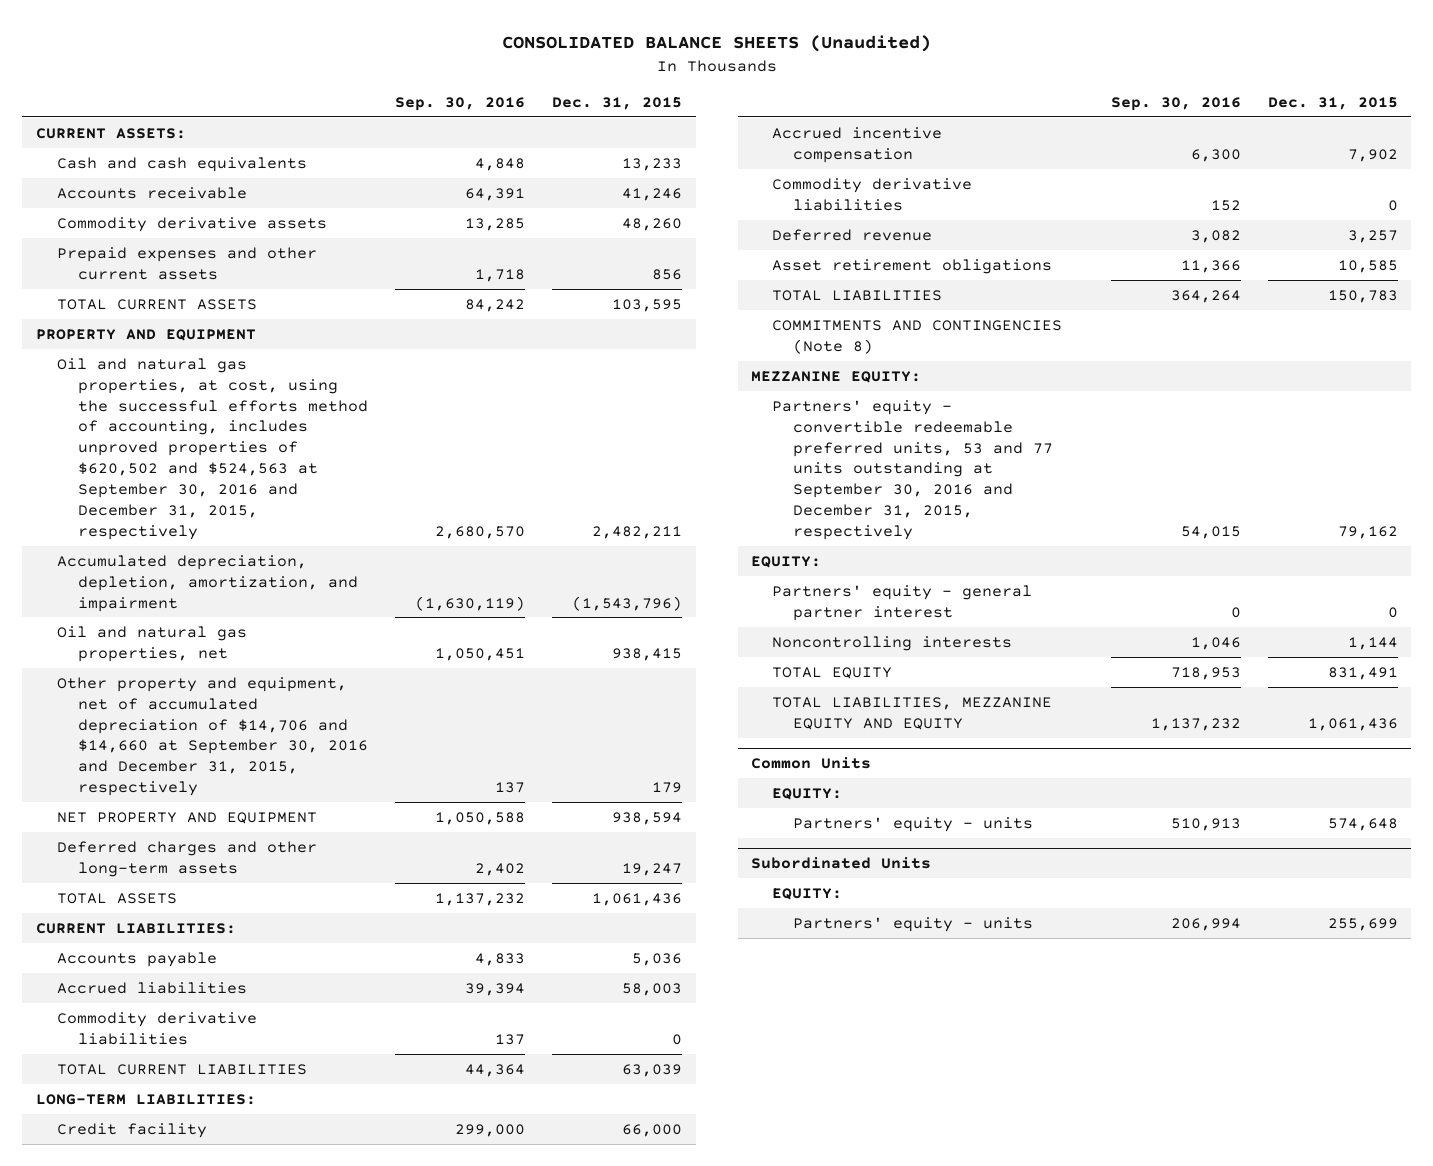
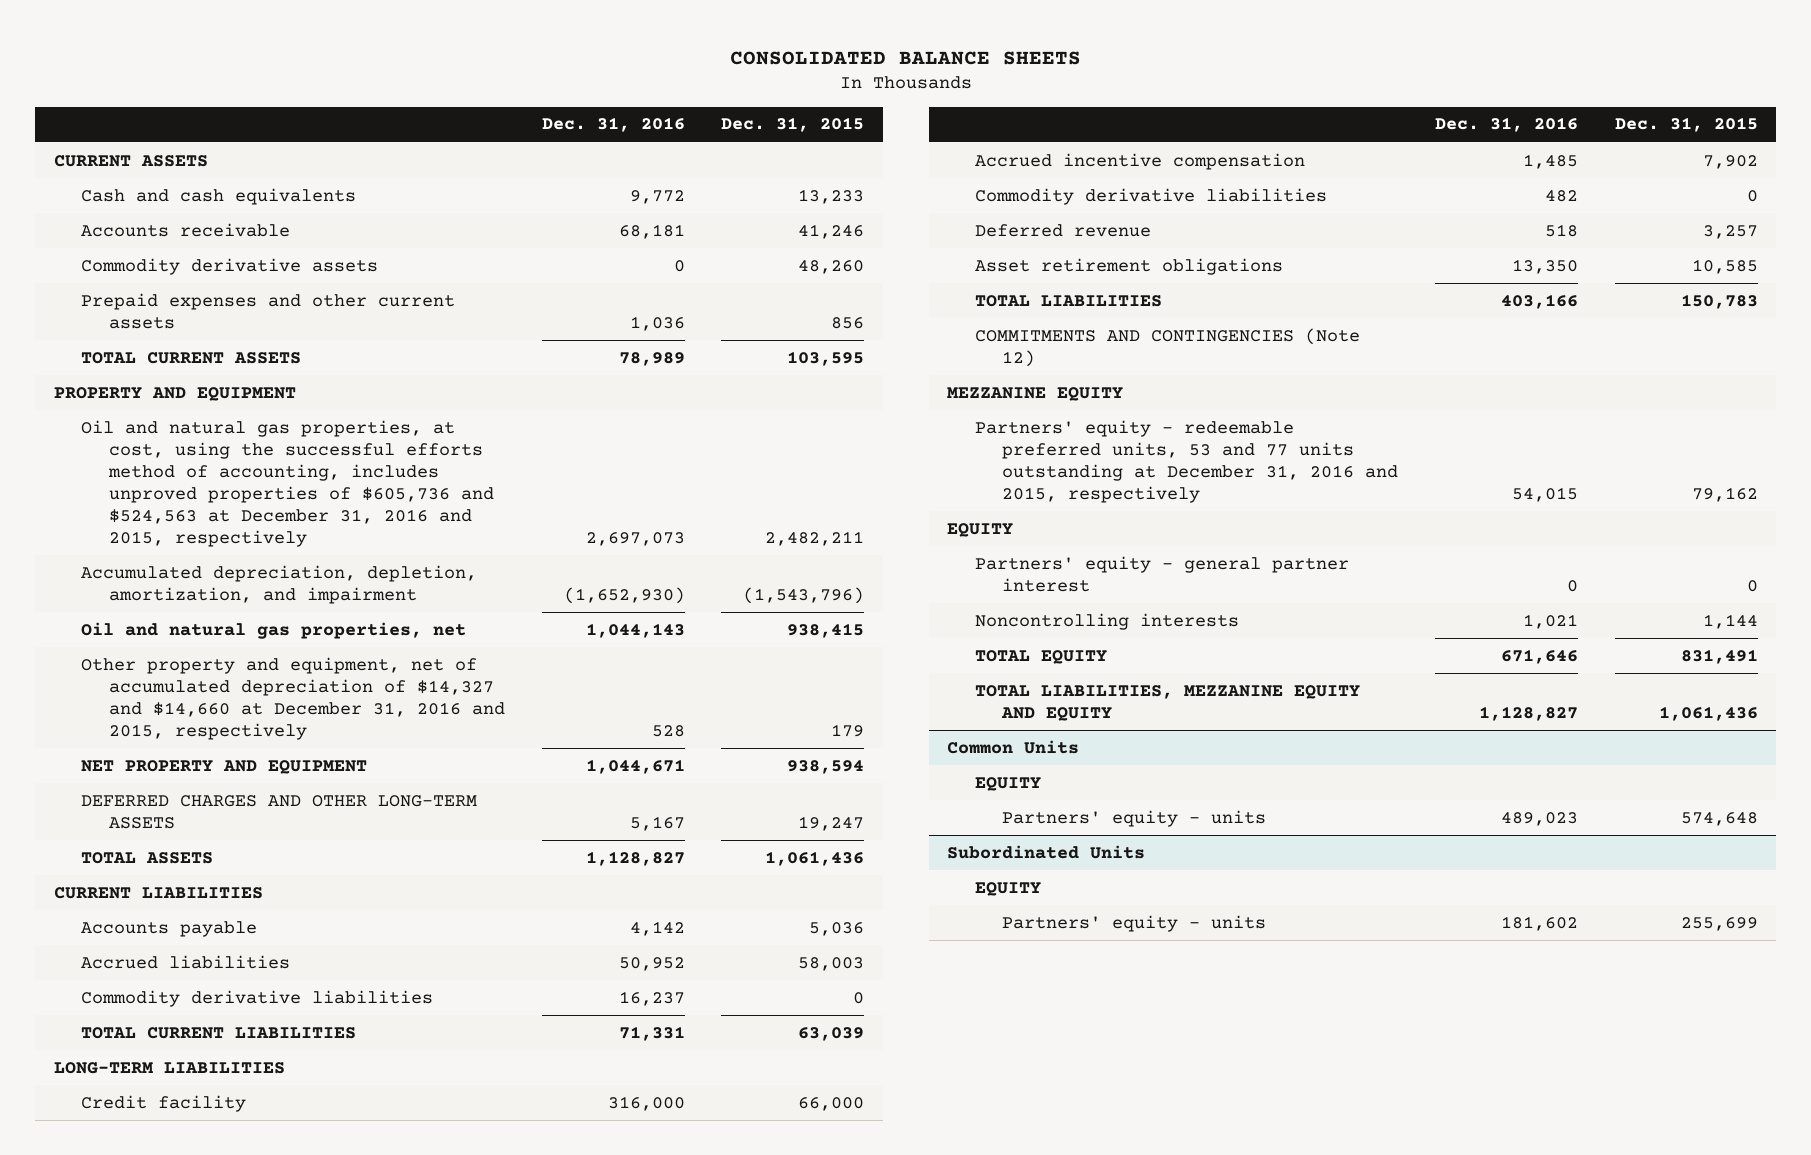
- CONSOLIDATED BALANCE SHEETS (Unaudited)
+ CONSOLIDATED BALANCE SHEETS
- | Sep. 30, 2016 | Dec. 31, 2015
+ | Dec. 31, 2016 | Dec. 31, 2015
- CURRENT ASSETS:
+ CURRENT ASSETS
- Oil and natural gas properties, at cost, using the successful efforts method of accounting, includes unproved properties of $620,502 and $524,563 at September 30, 2016 and December 31, 2015, respectively | 2,680,570 | 2,482,211
+ Oil and natural gas properties, at cost, using the successful efforts method of accounting, includes unproved properties of $605,736 and $524,563 at December 31, 2016 and 2015, respectively | 2,697,073 | 2,482,211
- Other property and equipment, net of accumulated depreciation of $14,706 and $14,660 at September 30, 2016 and December 31, 2015, respectively | 137 | 179
+ Other property and equipment, net of accumulated depreciation of $14,327 and $14,660 at December 31, 2016 and 2015, respectively | 528 | 179
- Deferred charges and other long-term assets | 2,402 | 19,247
+ DEFERRED CHARGES AND OTHER LONG-TERM ASSETS | 5,167 | 19,247
- CURRENT LIABILITIES:
+ CURRENT LIABILITIES
- LONG-TERM LIABILITIES:
+ LONG-TERM LIABILITIES
- COMMITMENTS AND CONTINGENCIES (Note 8)
- MEZZANINE EQUITY:
- Partners' equity - convertible redeemable preferred units, 53 and 77 units outstanding at September 30, 2016 and December 31, 2015, respectively | 54,015 | 79,162
- EQUITY:
+ COMMITMENTS AND CONTINGENCIES (Note 12)
+ MEZZANINE EQUITY
+ Partners' equity - redeemable preferred units, 53 and 77 units outstanding at December 31, 2016 and 2015, respectively | 54,015 | 79,162
+ EQUITY
@ Common Units
- EQUITY:
+ EQUITY
@ Subordinated Units
- EQUITY:
+ EQUITY

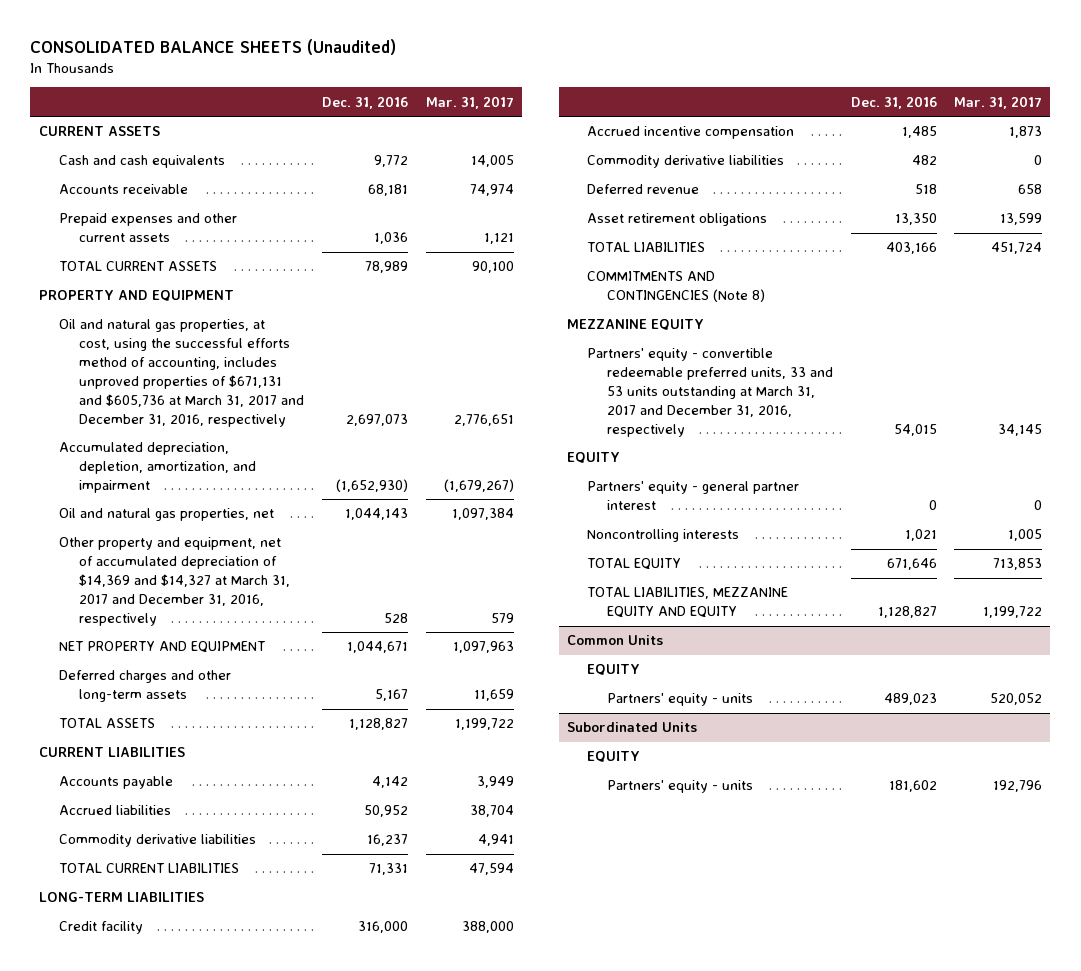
- CONSOLIDATED BALANCE SHEETS
+ CONSOLIDATED BALANCE SHEETS (Unaudited)
- | Dec. 31, 2016 | Dec. 31, 2015
+ | Dec. 31, 2016 | Mar. 31, 2017
- Commodity derivative assets | 0 | 48,260
- Oil and natural gas properties, at cost, using the successful efforts method of accounting, includes unproved properties of $605,736 and $524,563 at December 31, 2016 and 2015, respectively | 2,697,073 | 2,482,211
+ Oil and natural gas properties, at cost, using the successful efforts method of accounting, includes unproved properties of $671,131 and $605,736 at March 31, 2017 and December 31, 2016, respectively | 2,697,073 | 2,776,651
- Other property and equipment, net of accumulated depreciation of $14,327 and $14,660 at December 31, 2016 and 2015, respectively | 528 | 179
+ Other property and equipment, net of accumulated depreciation of $14,369 and $14,327 at March 31, 2017 and December 31, 2016, respectively | 528 | 579
- DEFERRED CHARGES AND OTHER LONG-TERM ASSETS | 5,167 | 19,247
+ Deferred charges and other long-term assets | 5,167 | 11,659
- COMMITMENTS AND CONTINGENCIES (Note 12)
+ COMMITMENTS AND CONTINGENCIES (Note 8)
- Partners' equity - redeemable preferred units, 53 and 77 units outstanding at December 31, 2016 and 2015, respectively | 54,015 | 79,162
+ Partners' equity - convertible redeemable preferred units, 33 and 53 units outstanding at March 31, 2017 and December 31, 2016, respectively | 54,015 | 34,145

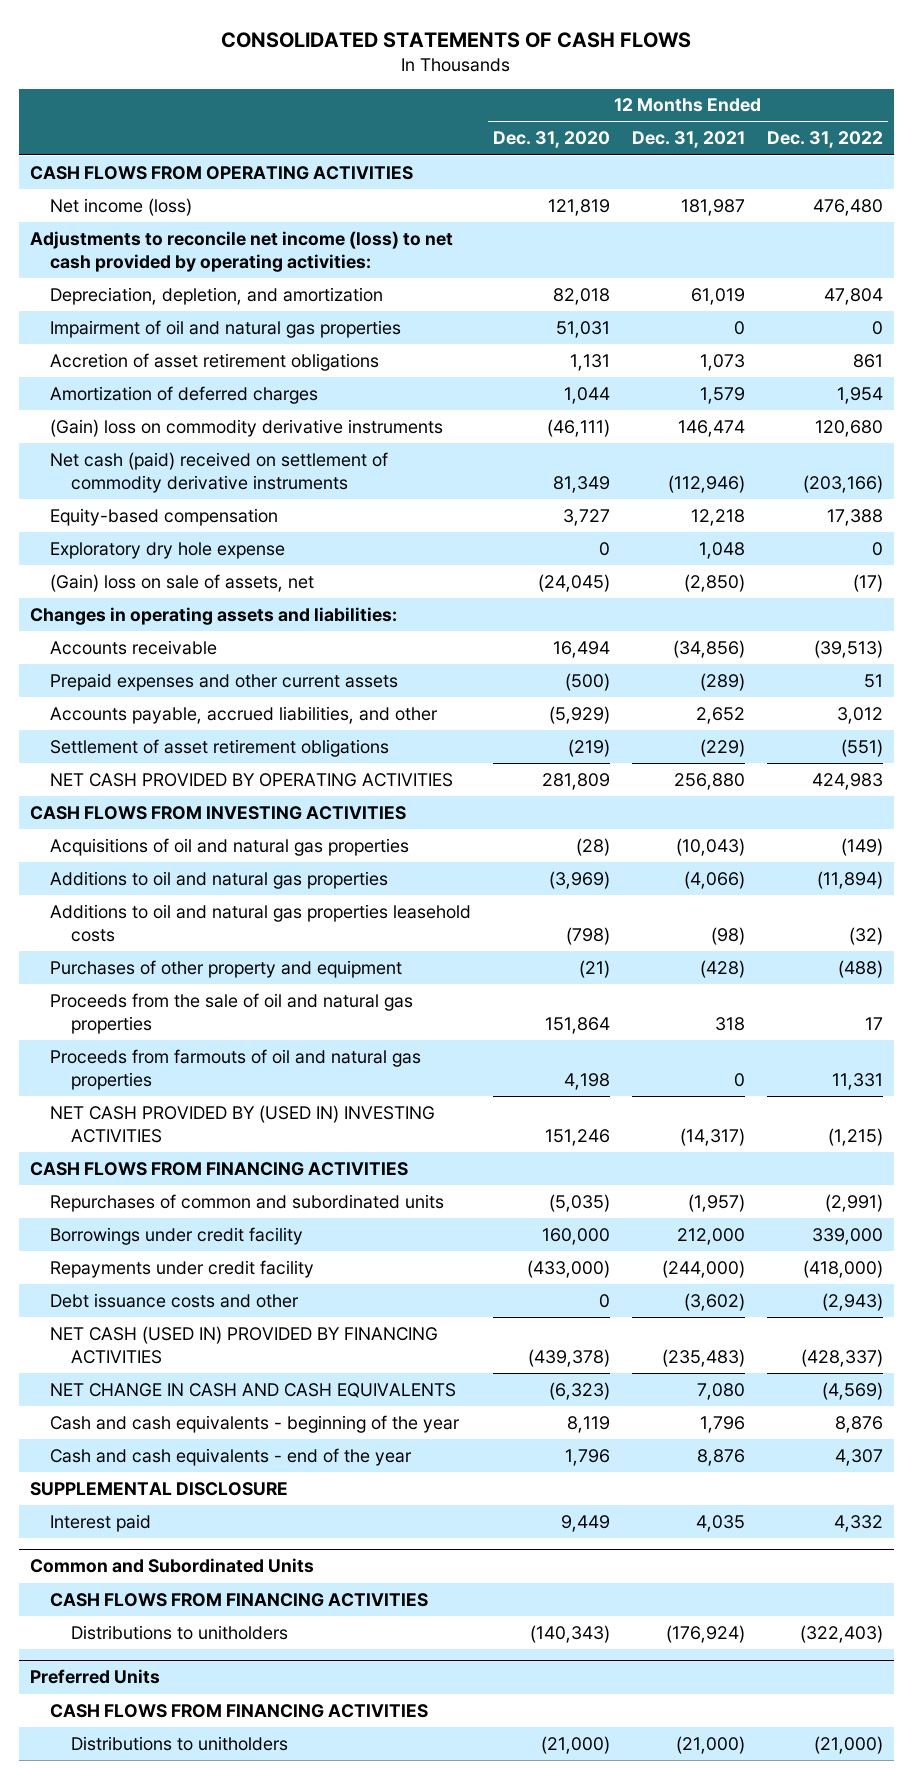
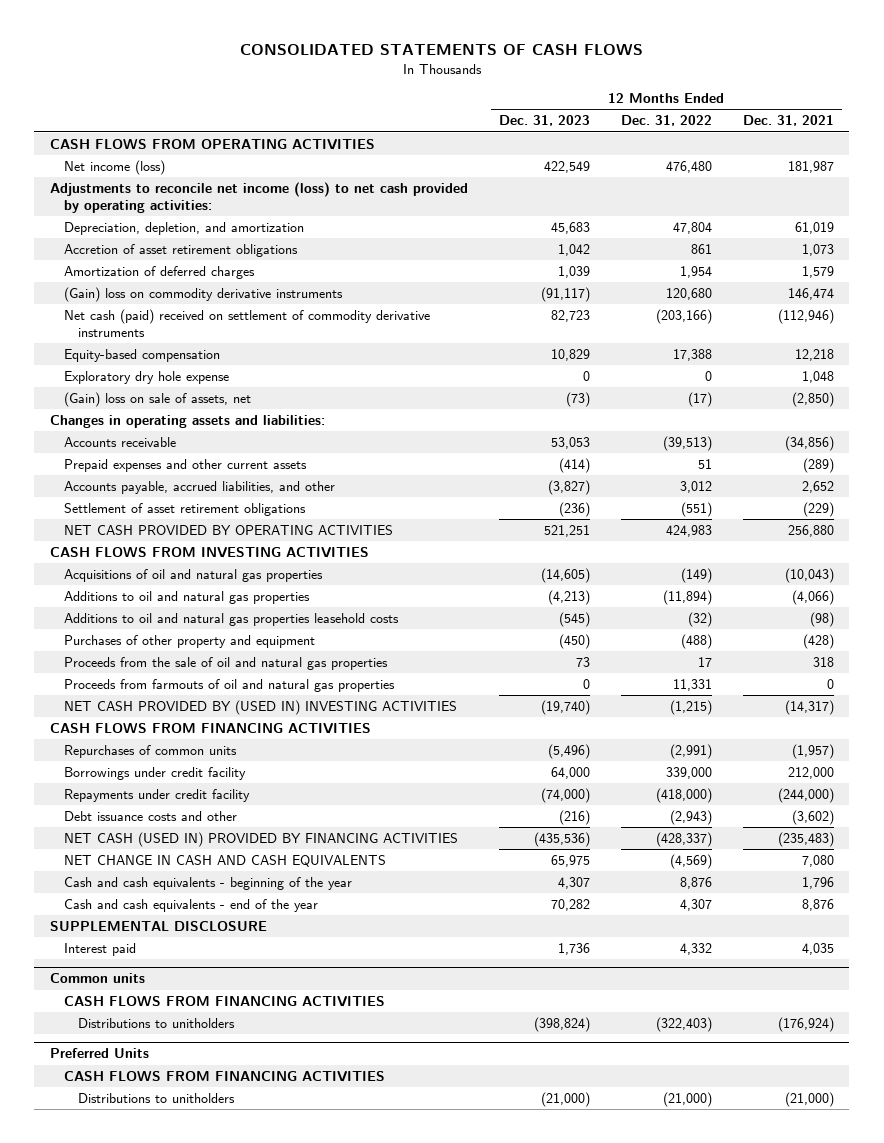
- | 12 Months Ended Dec. 31, 2020 | 12 Months Ended Dec. 31, 2021 | 12 Months Ended Dec. 31, 2022
+ | 12 Months Ended Dec. 31, 2023 | 12 Months Ended Dec. 31, 2022 | 12 Months Ended Dec. 31, 2021
- Impairment of oil and natural gas properties | 51,031 | 0 | 0
- Repurchases of common and subordinated units | (5,035) | (1,957) | (2,991)
+ Repurchases of common units | (5,496) | (2,991) | (1,957)
- Common and Subordinated Units
+ Common units

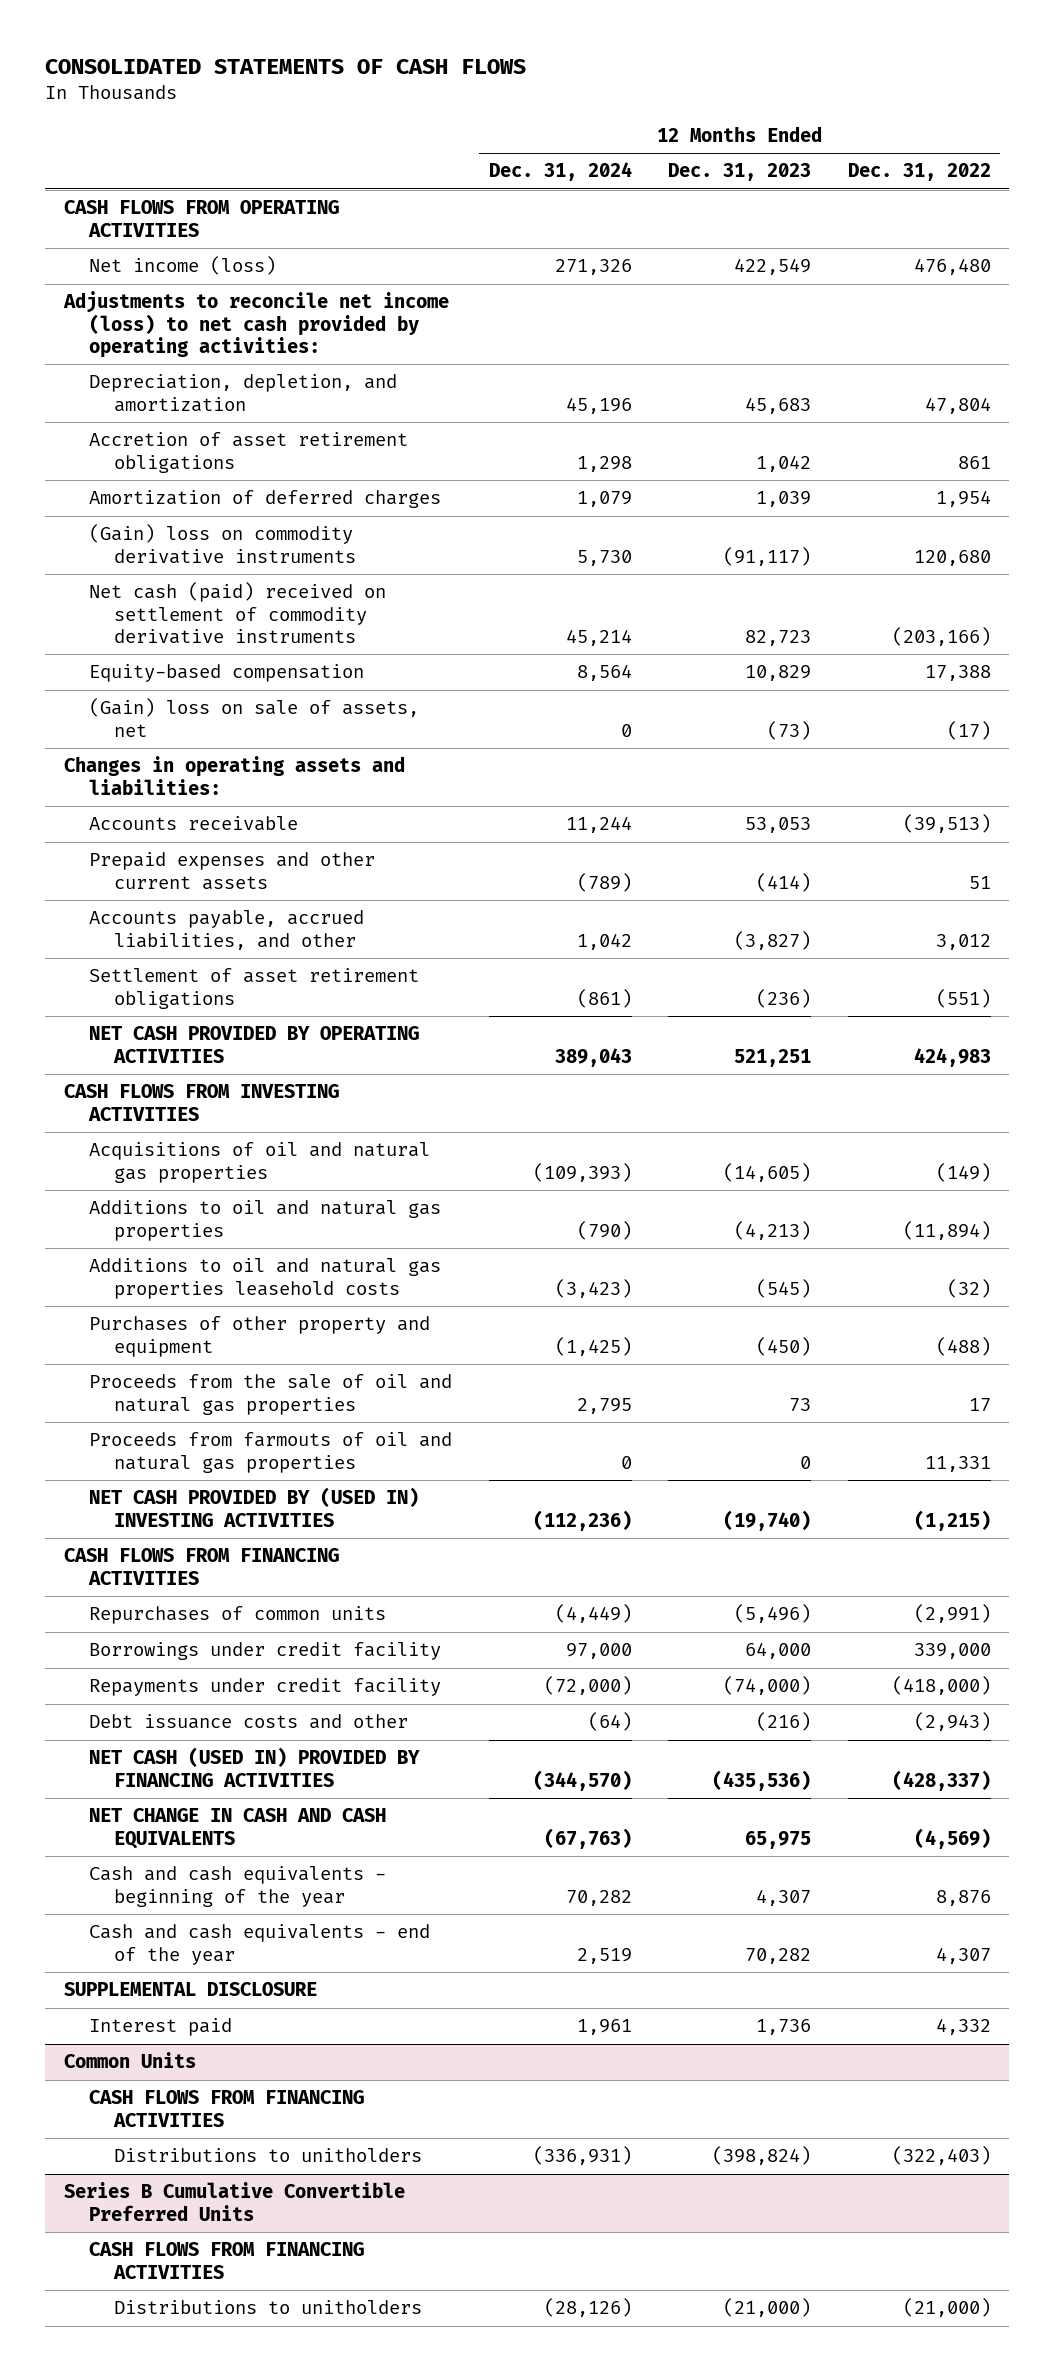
- | 12 Months Ended Dec. 31, 2023 | 12 Months Ended Dec. 31, 2022 | 12 Months Ended Dec. 31, 2021
+ | 12 Months Ended Dec. 31, 2024 | 12 Months Ended Dec. 31, 2023 | 12 Months Ended Dec. 31, 2022
- Exploratory dry hole expense | 0 | 0 | 1,048
- Common units
+ Common Units
- Preferred Units
+ Series B Cumulative Convertible Preferred Units

